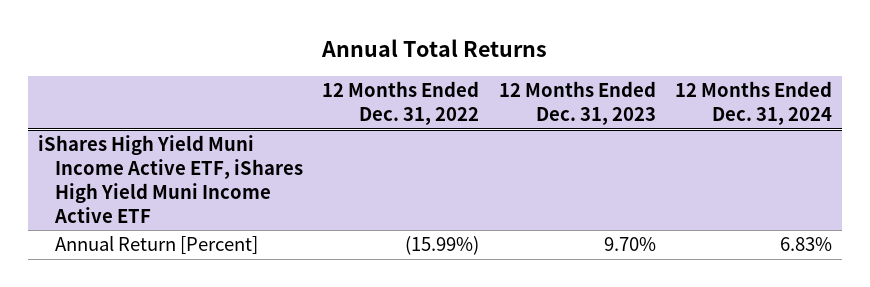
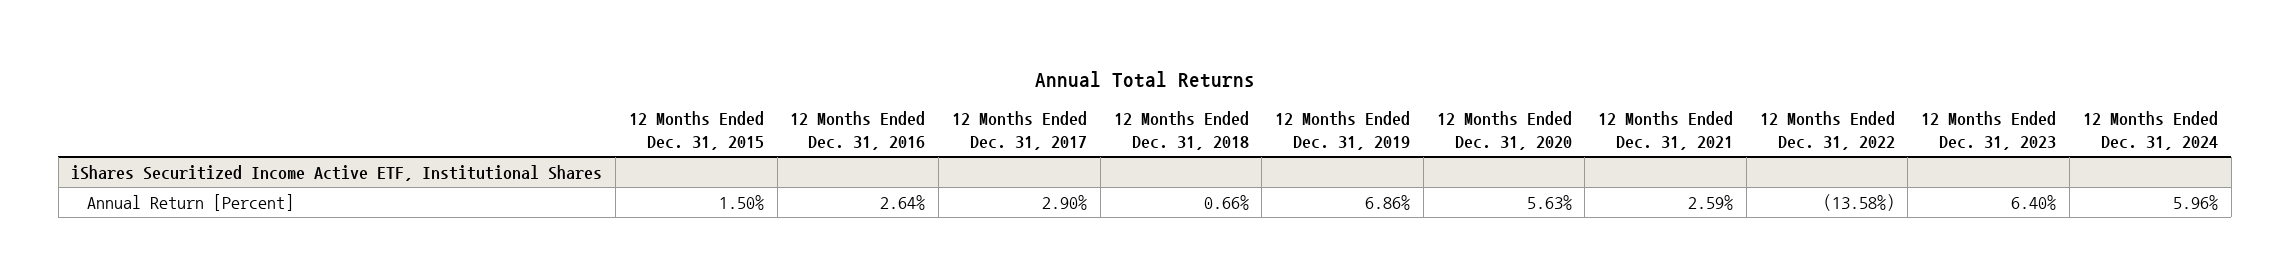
- | 12 Months Ended Dec. 31, 2022 | 12 Months Ended Dec. 31, 2023 | 12 Months Ended Dec. 31, 2024
+ | 12 Months Ended Dec. 31, 2015 | 12 Months Ended Dec. 31, 2016 | 12 Months Ended Dec. 31, 2017 | 12 Months Ended Dec. 31, 2018 | 12 Months Ended Dec. 31, 2019 | 12 Months Ended Dec. 31, 2020 | 12 Months Ended Dec. 31, 2021 | 12 Months Ended Dec. 31, 2022 | 12 Months Ended Dec. 31, 2023 | 12 Months Ended Dec. 31, 2024
- iShares High Yield Muni Income Active ETF, iShares High Yield Muni Income Active ETF
- Annual Return [Percent] | (15.99%) | 9.70% | 6.83%
+ iShares Securitized Income Active ETF, Institutional Shares
+ Annual Return [Percent] | 1.50% | 2.64% | 2.90% | 0.66% | 6.86% | 5.63% | 2.59% | (13.58%) | 6.40% | 5.96%

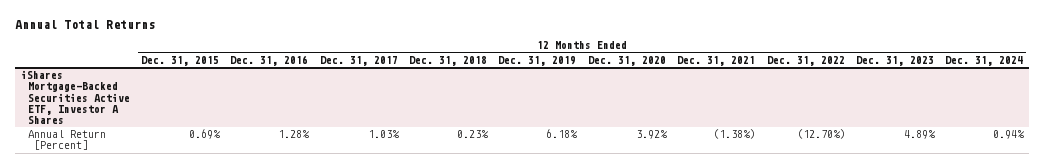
- iShares Securitized Income Active ETF, Institutional Shares
- Annual Return [Percent] | 1.50% | 2.64% | 2.90% | 0.66% | 6.86% | 5.63% | 2.59% | (13.58%) | 6.40% | 5.96%
+ iShares Mortgage-Backed Securities Active ETF, Investor A Shares
+ Annual Return [Percent] | 0.69% | 1.28% | 1.03% | 0.23% | 6.18% | 3.92% | (1.38%) | (12.70%) | 4.89% | 0.94%

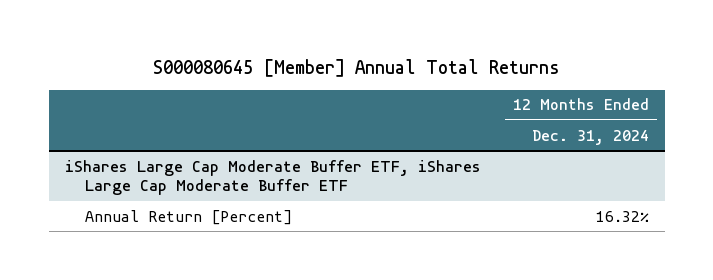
- Annual Total Returns
+ S000080645 [Member] Annual Total Returns
- | 12 Months Ended Dec. 31, 2015 | 12 Months Ended Dec. 31, 2016 | 12 Months Ended Dec. 31, 2017 | 12 Months Ended Dec. 31, 2018 | 12 Months Ended Dec. 31, 2019 | 12 Months Ended Dec. 31, 2020 | 12 Months Ended Dec. 31, 2021 | 12 Months Ended Dec. 31, 2022 | 12 Months Ended Dec. 31, 2023 | 12 Months Ended Dec. 31, 2024
+ | 12 Months Ended Dec. 31, 2024
- iShares Mortgage-Backed Securities Active ETF, Investor A Shares
- Annual Return [Percent] | 0.69% | 1.28% | 1.03% | 0.23% | 6.18% | 3.92% | (1.38%) | (12.70%) | 4.89% | 0.94%
+ iShares Large Cap Moderate Buffer ETF, iShares Large Cap Moderate Buffer ETF
+ Annual Return [Percent] | 16.32%

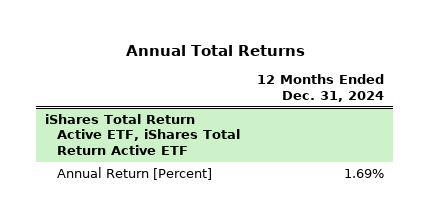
- S000080645 [Member] Annual Total Returns
+ Annual Total Returns
- iShares Large Cap Moderate Buffer ETF, iShares Large Cap Moderate Buffer ETF
- Annual Return [Percent] | 16.32%
+ iShares Total Return Active ETF, iShares Total Return Active ETF
+ Annual Return [Percent] | 1.69%

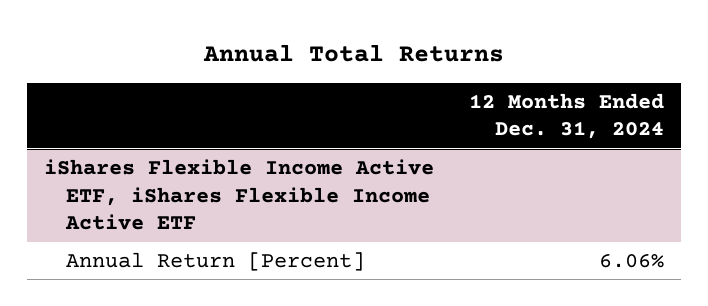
- iShares Total Return Active ETF, iShares Total Return Active ETF
- Annual Return [Percent] | 1.69%
+ iShares Flexible Income Active ETF, iShares Flexible Income Active ETF
+ Annual Return [Percent] | 6.06%

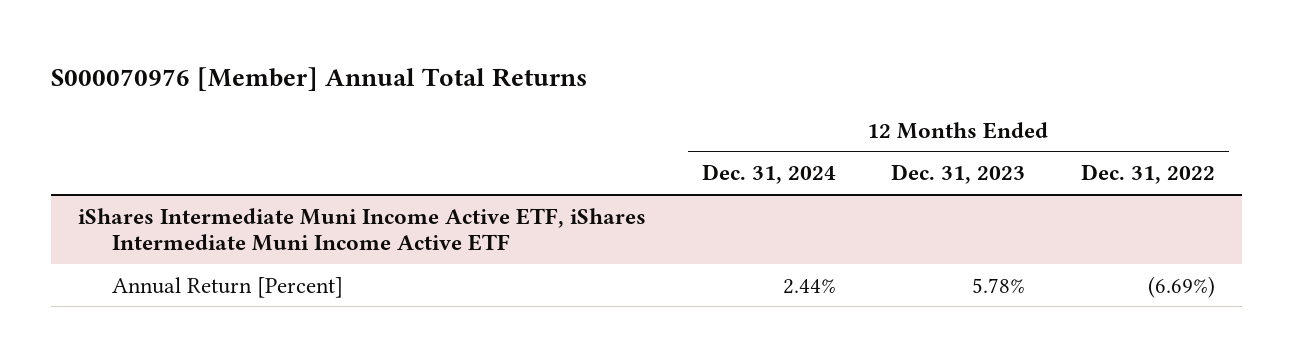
- Annual Total Returns
+ S000070976 [Member] Annual Total Returns
- | 12 Months Ended Dec. 31, 2024
+ | 12 Months Ended Dec. 31, 2024 | 12 Months Ended Dec. 31, 2023 | 12 Months Ended Dec. 31, 2022
- iShares Flexible Income Active ETF, iShares Flexible Income Active ETF
- Annual Return [Percent] | 6.06%
+ iShares Intermediate Muni Income Active ETF, iShares Intermediate Muni Income Active ETF
+ Annual Return [Percent] | 2.44% | 5.78% | (6.69%)

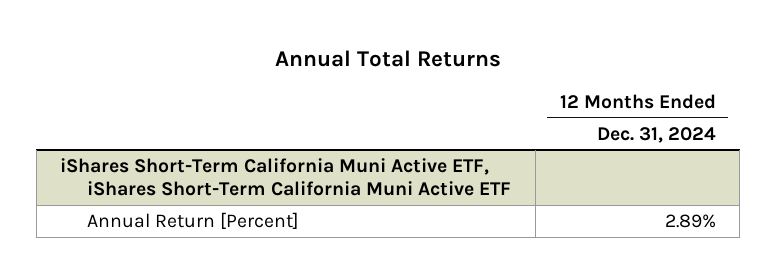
- S000070976 [Member] Annual Total Returns
+ Annual Total Returns
- | 12 Months Ended Dec. 31, 2024 | 12 Months Ended Dec. 31, 2023 | 12 Months Ended Dec. 31, 2022
+ | 12 Months Ended Dec. 31, 2024
- iShares Intermediate Muni Income Active ETF, iShares Intermediate Muni Income Active ETF
- Annual Return [Percent] | 2.44% | 5.78% | (6.69%)
+ iShares Short-Term California Muni Active ETF, iShares Short-Term California Muni Active ETF
+ Annual Return [Percent] | 2.89%

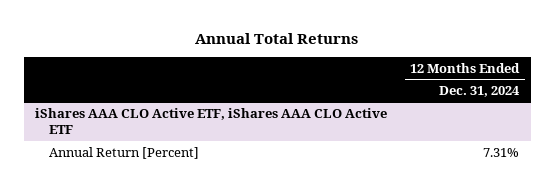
- iShares Short-Term California Muni Active ETF, iShares Short-Term California Muni Active ETF
- Annual Return [Percent] | 2.89%
+ iShares AAA CLO Active ETF, iShares AAA CLO Active ETF
+ Annual Return [Percent] | 7.31%

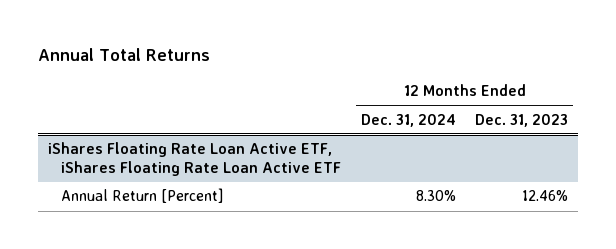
- | 12 Months Ended Dec. 31, 2024
+ | 12 Months Ended Dec. 31, 2024 | 12 Months Ended Dec. 31, 2023
- iShares AAA CLO Active ETF, iShares AAA CLO Active ETF
- Annual Return [Percent] | 7.31%
+ iShares Floating Rate Loan Active ETF, iShares Floating Rate Loan Active ETF
+ Annual Return [Percent] | 8.30% | 12.46%

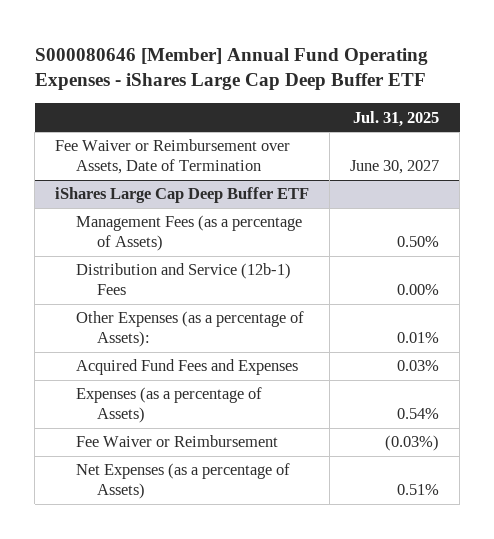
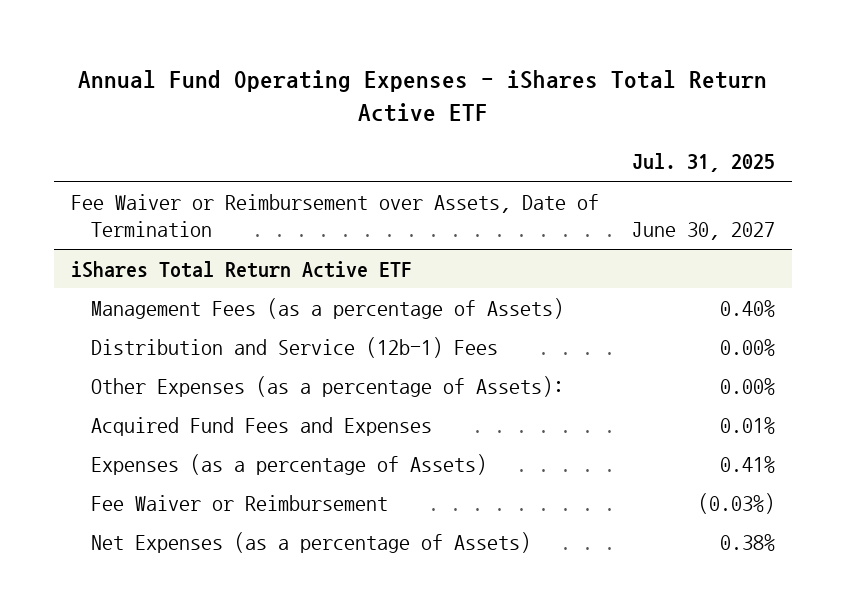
- S000080646 [Member] Annual Fund Operating Expenses - iShares Large Cap Deep Buffer ETF
+ Annual Fund Operating Expenses - iShares Total Return Active ETF
- iShares Large Cap Deep Buffer ETF
- Management Fees (as a percentage of Assets) | 0.50%
+ iShares Total Return Active ETF
+ Management Fees (as a percentage of Assets) | 0.40%
- Other Expenses (as a percentage of Assets): | 0.01%
- Acquired Fund Fees and Expenses | 0.03%
- Expenses (as a percentage of Assets) | 0.54%
+ Other Expenses (as a percentage of Assets): | 0.00%
+ Acquired Fund Fees and Expenses | 0.01%
+ Expenses (as a percentage of Assets) | 0.41%
- Net Expenses (as a percentage of Assets) | 0.51%
+ Net Expenses (as a percentage of Assets) | 0.38%

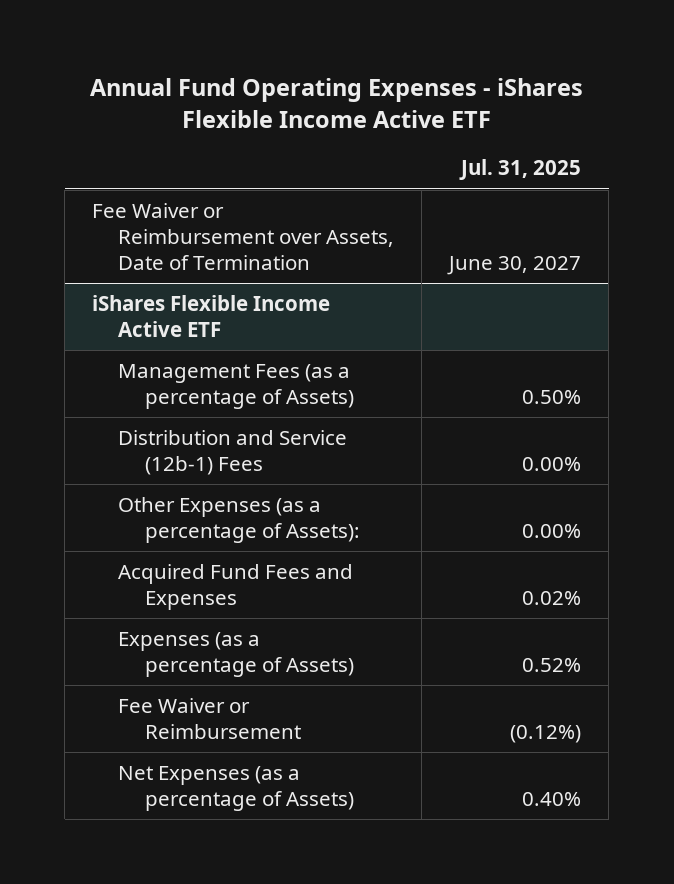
- Annual Fund Operating Expenses - iShares Total Return Active ETF
+ Annual Fund Operating Expenses - iShares Flexible Income Active ETF
- iShares Total Return Active ETF
- Management Fees (as a percentage of Assets) | 0.40%
+ iShares Flexible Income Active ETF
+ Management Fees (as a percentage of Assets) | 0.50%
- Acquired Fund Fees and Expenses | 0.01%
- Expenses (as a percentage of Assets) | 0.41%
- Fee Waiver or Reimbursement | (0.03%)
- Net Expenses (as a percentage of Assets) | 0.38%
+ Acquired Fund Fees and Expenses | 0.02%
+ Expenses (as a percentage of Assets) | 0.52%
+ Fee Waiver or Reimbursement | (0.12%)
+ Net Expenses (as a percentage of Assets) | 0.40%

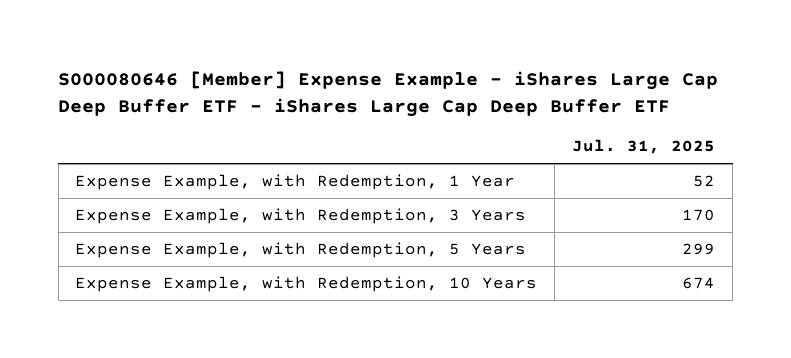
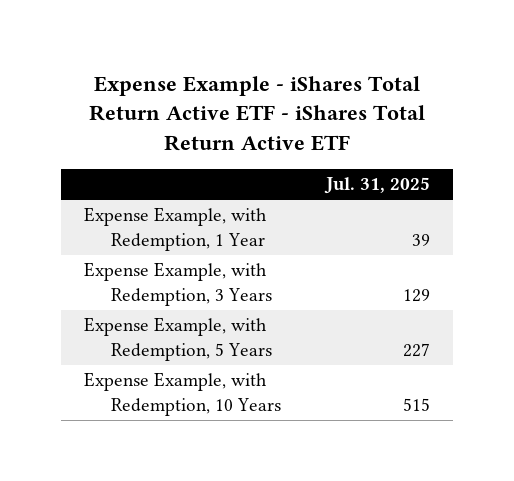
- S000080646 [Member] Expense Example - iShares Large Cap Deep Buffer ETF - iShares Large Cap Deep Buffer ETF
+ Expense Example - iShares Total Return Active ETF - iShares Total Return Active ETF
- Expense Example, with Redemption, 1 Year | 52
- Expense Example, with Redemption, 3 Years | 170
- Expense Example, with Redemption, 5 Years | 299
- Expense Example, with Redemption, 10 Years | 674
+ Expense Example, with Redemption, 1 Year | 39
+ Expense Example, with Redemption, 3 Years | 129
+ Expense Example, with Redemption, 5 Years | 227
+ Expense Example, with Redemption, 10 Years | 515

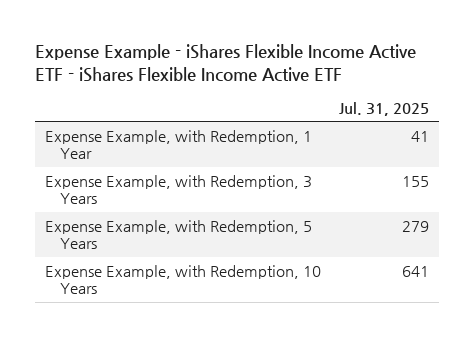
- Expense Example - iShares Total Return Active ETF - iShares Total Return Active ETF
+ Expense Example - iShares Flexible Income Active ETF - iShares Flexible Income Active ETF
- Expense Example, with Redemption, 1 Year | 39
- Expense Example, with Redemption, 3 Years | 129
- Expense Example, with Redemption, 5 Years | 227
- Expense Example, with Redemption, 10 Years | 515
+ Expense Example, with Redemption, 1 Year | 41
+ Expense Example, with Redemption, 3 Years | 155
+ Expense Example, with Redemption, 5 Years | 279
+ Expense Example, with Redemption, 10 Years | 641

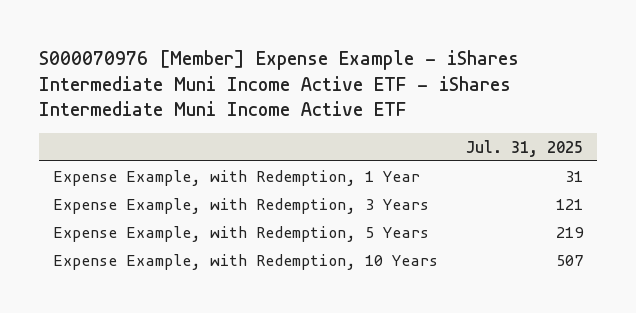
- Expense Example - iShares Flexible Income Active ETF - iShares Flexible Income Active ETF
+ S000070976 [Member] Expense Example - iShares Intermediate Muni Income Active ETF - iShares Intermediate Muni Income Active ETF
- Expense Example, with Redemption, 1 Year | 41
- Expense Example, with Redemption, 3 Years | 155
- Expense Example, with Redemption, 5 Years | 279
- Expense Example, with Redemption, 10 Years | 641
+ Expense Example, with Redemption, 1 Year | 31
+ Expense Example, with Redemption, 3 Years | 121
+ Expense Example, with Redemption, 5 Years | 219
+ Expense Example, with Redemption, 10 Years | 507

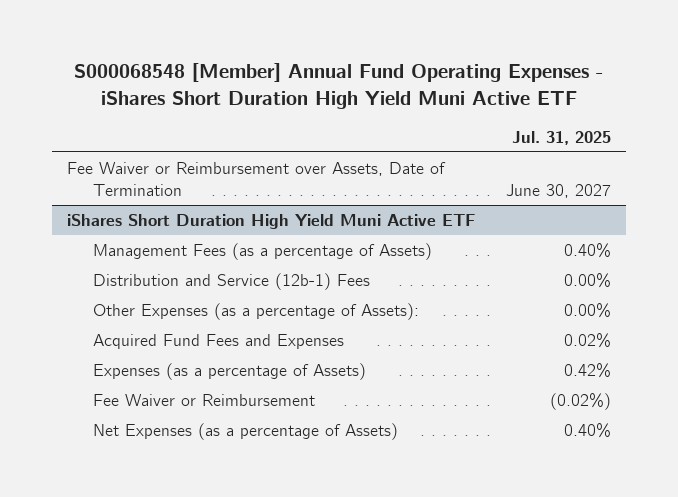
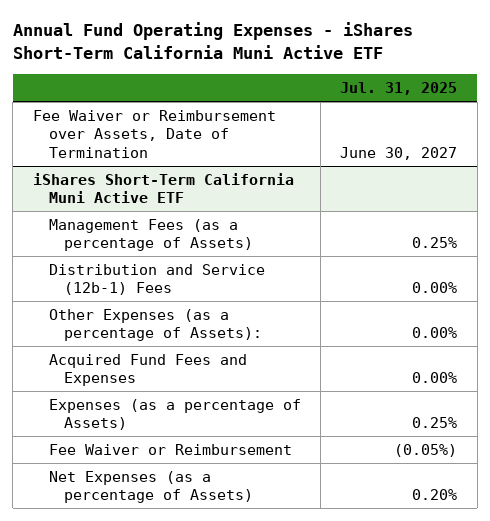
- S000068548 [Member] Annual Fund Operating Expenses - iShares Short Duration High Yield Muni Active ETF
+ Annual Fund Operating Expenses - iShares Short-Term California Muni Active ETF
- iShares Short Duration High Yield Muni Active ETF
- Management Fees (as a percentage of Assets) | 0.40%
+ iShares Short-Term California Muni Active ETF
+ Management Fees (as a percentage of Assets) | 0.25%
- Acquired Fund Fees and Expenses | 0.02%
- Expenses (as a percentage of Assets) | 0.42%
- Fee Waiver or Reimbursement | (0.02%)
- Net Expenses (as a percentage of Assets) | 0.40%
+ Acquired Fund Fees and Expenses | 0.00%
+ Expenses (as a percentage of Assets) | 0.25%
+ Fee Waiver or Reimbursement | (0.05%)
+ Net Expenses (as a percentage of Assets) | 0.20%

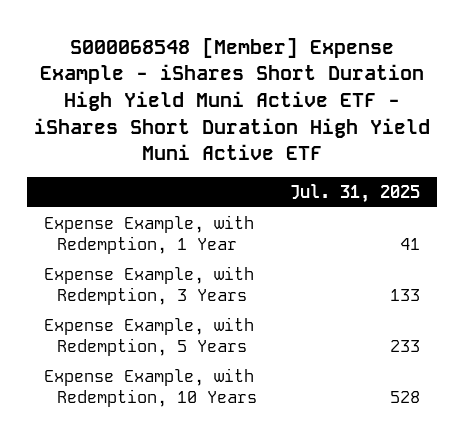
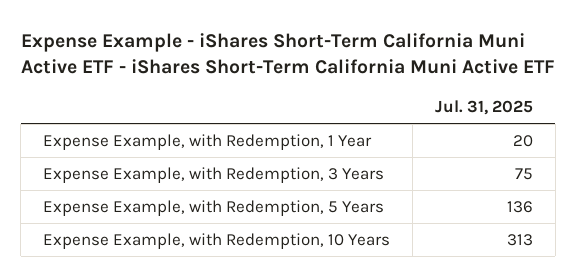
- S000068548 [Member] Expense Example - iShares Short Duration High Yield Muni Active ETF - iShares Short Duration High Yield Muni Active ETF
+ Expense Example - iShares Short-Term California Muni Active ETF - iShares Short-Term California Muni Active ETF
- Expense Example, with Redemption, 1 Year | 41
- Expense Example, with Redemption, 3 Years | 133
- Expense Example, with Redemption, 5 Years | 233
- Expense Example, with Redemption, 10 Years | 528
+ Expense Example, with Redemption, 1 Year | 20
+ Expense Example, with Redemption, 3 Years | 75
+ Expense Example, with Redemption, 5 Years | 136
+ Expense Example, with Redemption, 10 Years | 313

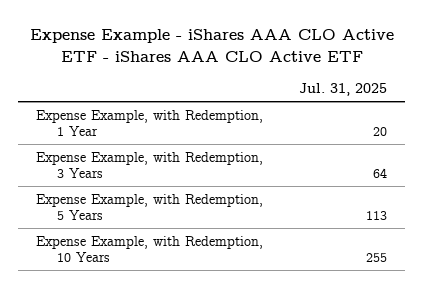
- Expense Example - iShares Short-Term California Muni Active ETF - iShares Short-Term California Muni Active ETF
+ Expense Example - iShares AAA CLO Active ETF - iShares AAA CLO Active ETF
- Expense Example, with Redemption, 3 Years | 75
- Expense Example, with Redemption, 5 Years | 136
- Expense Example, with Redemption, 10 Years | 313
+ Expense Example, with Redemption, 3 Years | 64
+ Expense Example, with Redemption, 5 Years | 113
+ Expense Example, with Redemption, 10 Years | 255

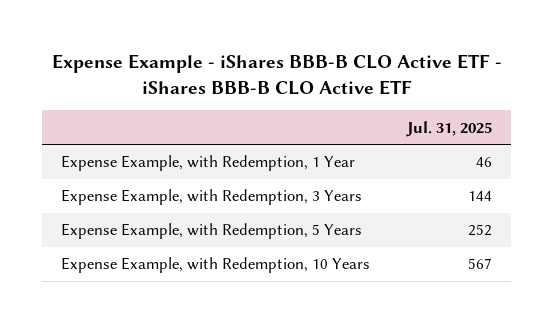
- Expense Example - iShares AAA CLO Active ETF - iShares AAA CLO Active ETF
+ Expense Example - iShares BBB-B CLO Active ETF - iShares BBB-B CLO Active ETF
- Expense Example, with Redemption, 1 Year | 20
- Expense Example, with Redemption, 3 Years | 64
- Expense Example, with Redemption, 5 Years | 113
- Expense Example, with Redemption, 10 Years | 255
+ Expense Example, with Redemption, 1 Year | 46
+ Expense Example, with Redemption, 3 Years | 144
+ Expense Example, with Redemption, 5 Years | 252
+ Expense Example, with Redemption, 10 Years | 567

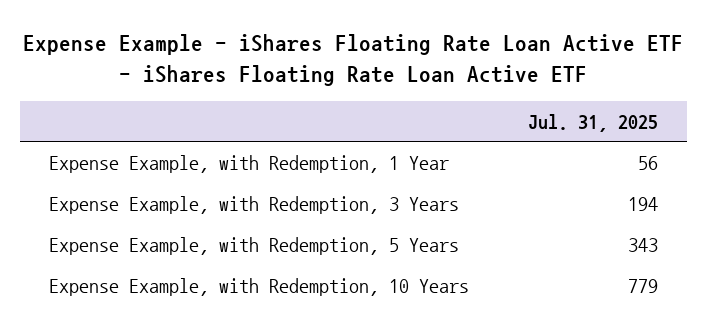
- Expense Example - iShares BBB-B CLO Active ETF - iShares BBB-B CLO Active ETF
+ Expense Example - iShares Floating Rate Loan Active ETF - iShares Floating Rate Loan Active ETF
- Expense Example, with Redemption, 1 Year | 46
- Expense Example, with Redemption, 3 Years | 144
- Expense Example, with Redemption, 5 Years | 252
- Expense Example, with Redemption, 10 Years | 567
+ Expense Example, with Redemption, 1 Year | 56
+ Expense Example, with Redemption, 3 Years | 194
+ Expense Example, with Redemption, 5 Years | 343
+ Expense Example, with Redemption, 10 Years | 779

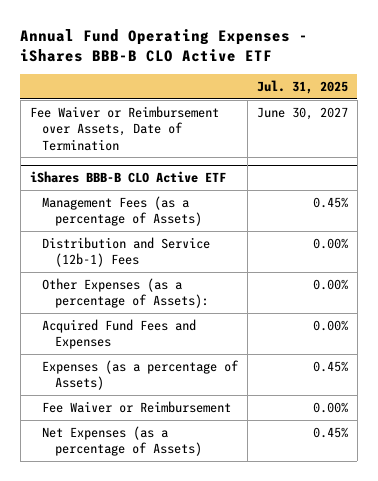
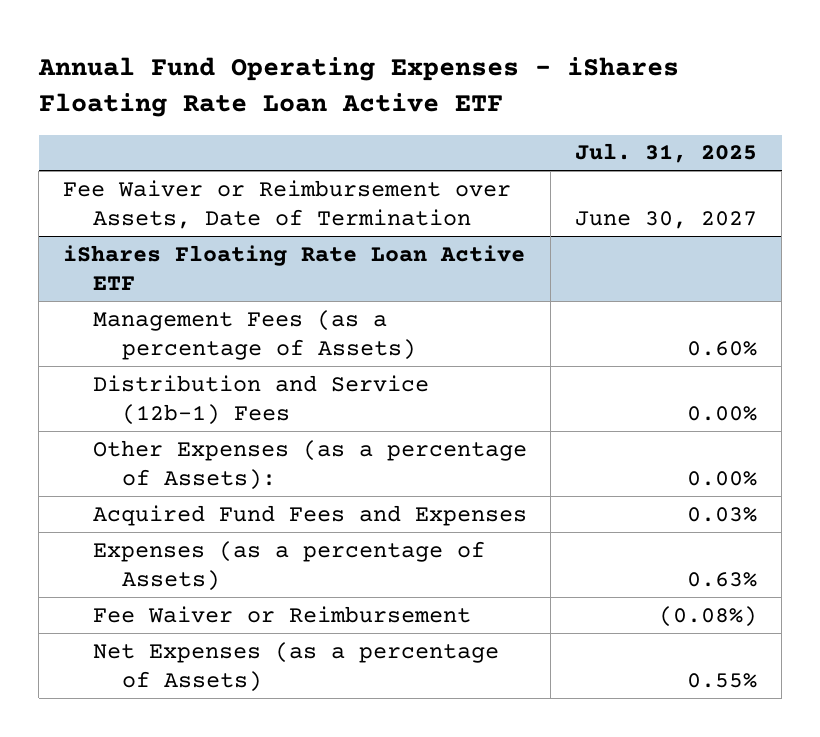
- Annual Fund Operating Expenses - iShares BBB-B CLO Active ETF
+ Annual Fund Operating Expenses - iShares Floating Rate Loan Active ETF
- iShares BBB-B CLO Active ETF
- Management Fees (as a percentage of Assets) | 0.45%
+ iShares Floating Rate Loan Active ETF
+ Management Fees (as a percentage of Assets) | 0.60%
- Acquired Fund Fees and Expenses | 0.00%
- Expenses (as a percentage of Assets) | 0.45%
- Fee Waiver or Reimbursement | 0.00%
- Net Expenses (as a percentage of Assets) | 0.45%
+ Acquired Fund Fees and Expenses | 0.03%
+ Expenses (as a percentage of Assets) | 0.63%
+ Fee Waiver or Reimbursement | (0.08%)
+ Net Expenses (as a percentage of Assets) | 0.55%

